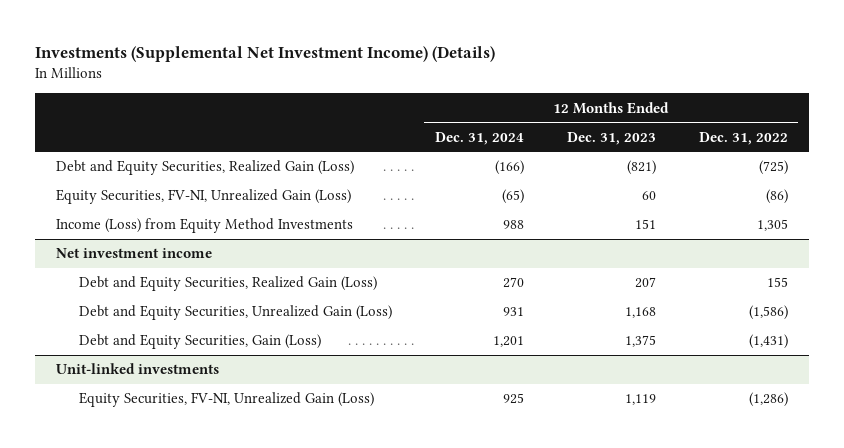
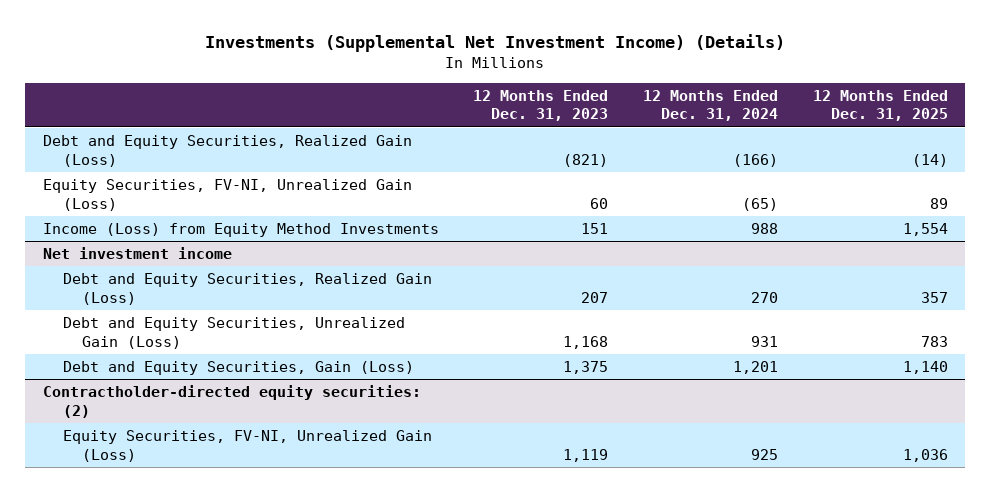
- | 12 Months Ended Dec. 31, 2024 | 12 Months Ended Dec. 31, 2023 | 12 Months Ended Dec. 31, 2022
+ | 12 Months Ended Dec. 31, 2023 | 12 Months Ended Dec. 31, 2024 | 12 Months Ended Dec. 31, 2025
- Unit-linked investments
+ Contractholder-directed equity securities: (2)

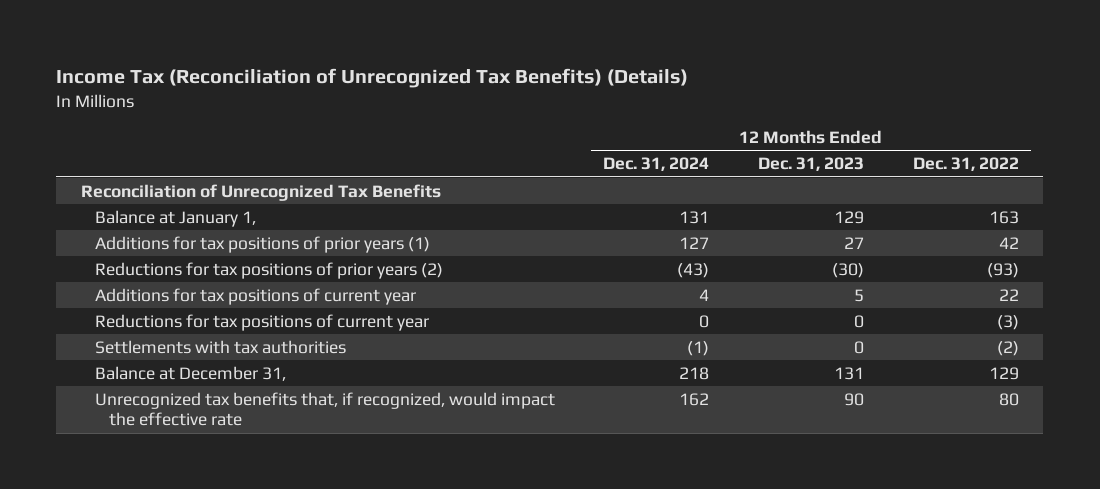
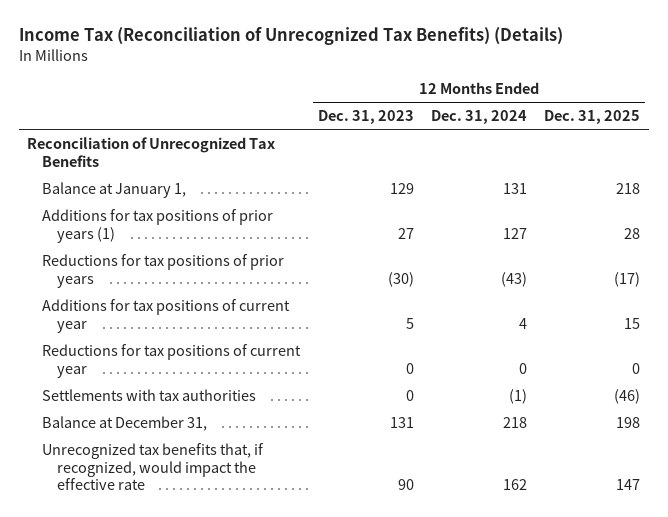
- | 12 Months Ended Dec. 31, 2024 | 12 Months Ended Dec. 31, 2023 | 12 Months Ended Dec. 31, 2022
+ | 12 Months Ended Dec. 31, 2023 | 12 Months Ended Dec. 31, 2024 | 12 Months Ended Dec. 31, 2025
- Reductions for tax positions of prior years (2) | (43) | (30) | (93)
+ Reductions for tax positions of prior years | (30) | (43) | (17)

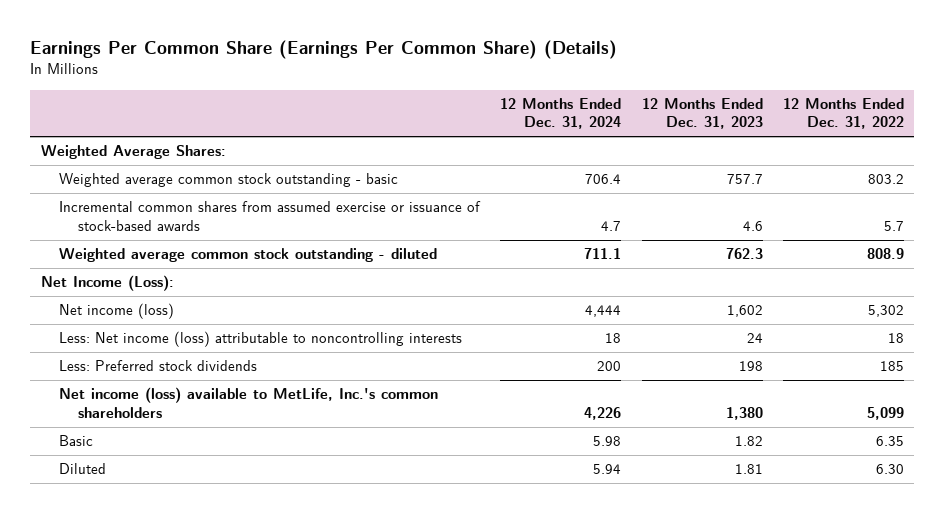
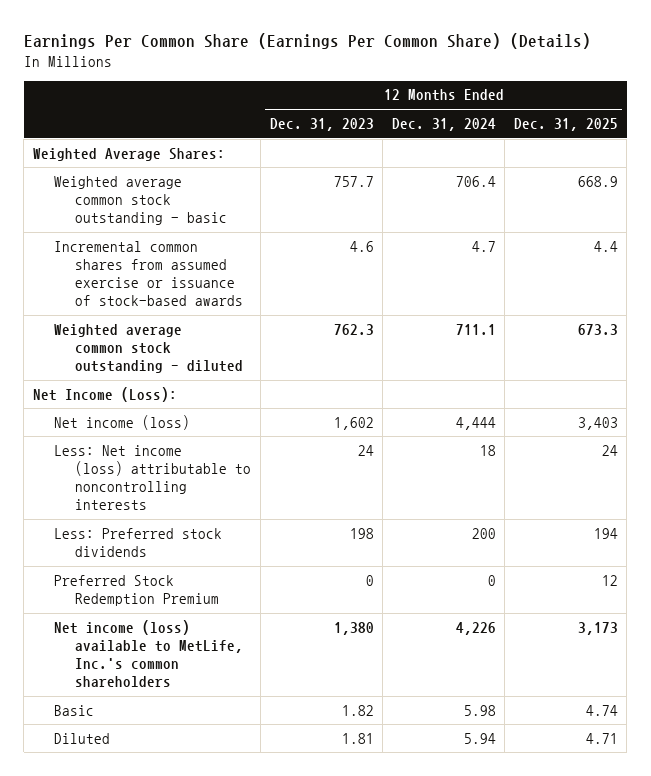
- | 12 Months Ended Dec. 31, 2024 | 12 Months Ended Dec. 31, 2023 | 12 Months Ended Dec. 31, 2022
+ | 12 Months Ended Dec. 31, 2023 | 12 Months Ended Dec. 31, 2024 | 12 Months Ended Dec. 31, 2025
+ Preferred Stock Redemption Premium | 0 | 0 | 12

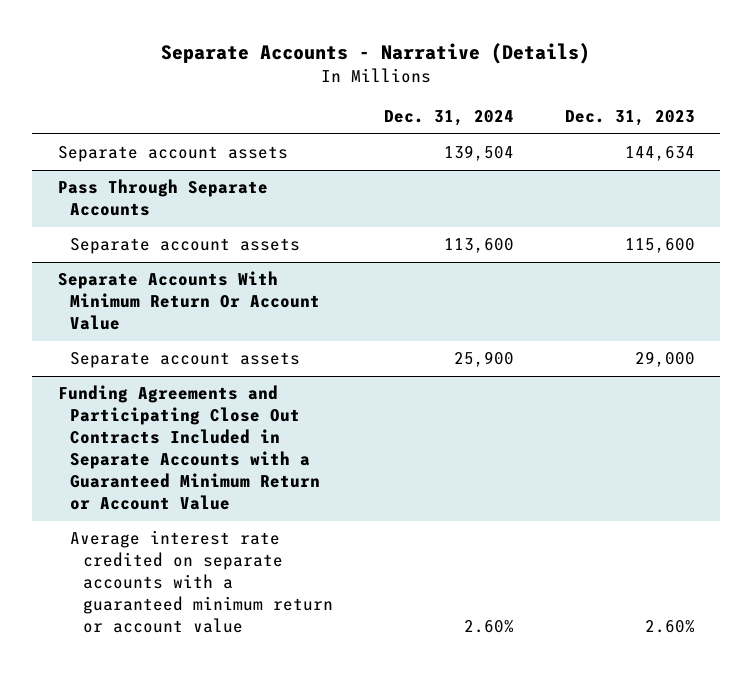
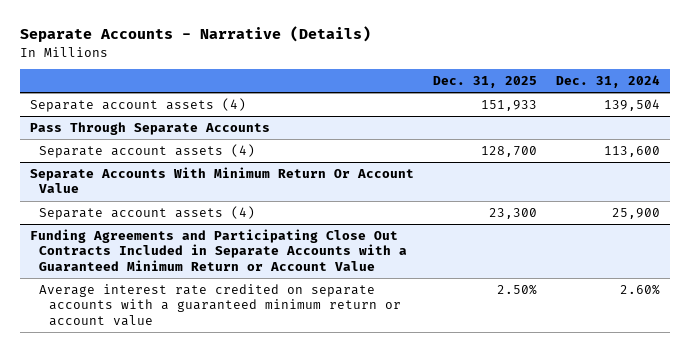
- | Dec. 31, 2024 | Dec. 31, 2023
+ | Dec. 31, 2025 | Dec. 31, 2024
- Separate account assets | 139,504 | 144,634
+ Separate account assets (4) | 151,933 | 139,504
@ Pass Through Separate Accounts
- Separate account assets | 113,600 | 115,600
+ Separate account assets (4) | 128,700 | 113,600
@ Separate Accounts With Minimum Return Or Account Value
- Separate account assets | 25,900 | 29,000
+ Separate account assets (4) | 23,300 | 25,900

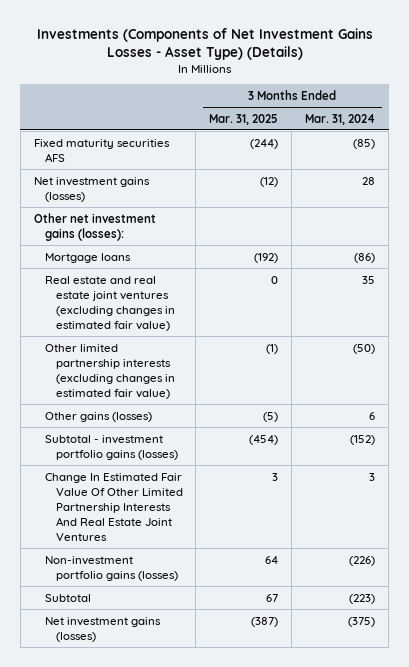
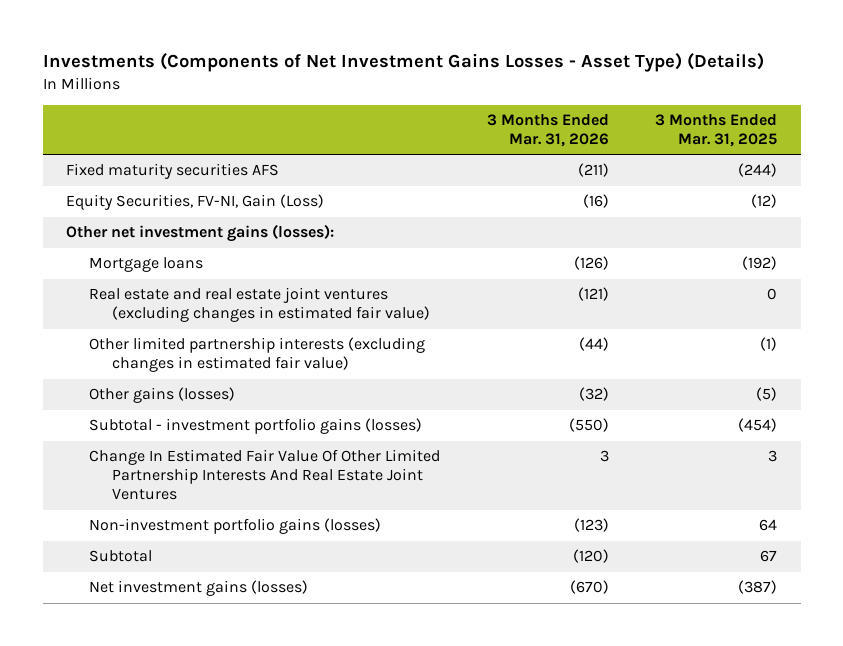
- | 3 Months Ended Mar. 31, 2025 | 3 Months Ended Mar. 31, 2024
+ | 3 Months Ended Mar. 31, 2026 | 3 Months Ended Mar. 31, 2025
- Net investment gains (losses) | (12) | 28
+ Equity Securities, FV-NI, Gain (Loss) | (16) | (12)

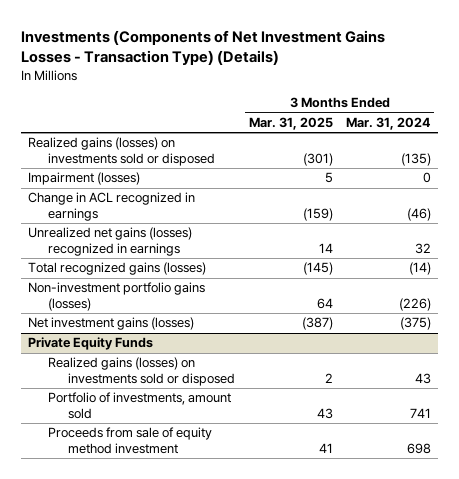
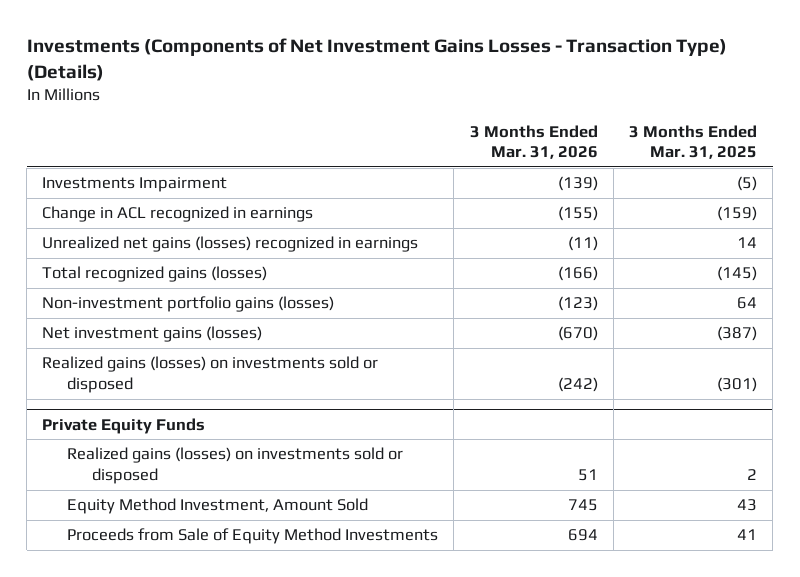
- | 3 Months Ended Mar. 31, 2025 | 3 Months Ended Mar. 31, 2024
+ | 3 Months Ended Mar. 31, 2026 | 3 Months Ended Mar. 31, 2025
- Impairment (losses) | 5 | 0
+ Investments Impairment | (139) | (5)
moved down: Realized gains (losses) on investments sold or disposed | (242) | (301)
@ Private Equity Funds
- Portfolio of investments, amount sold | 43 | 741
- Proceeds from sale of equity method investment | 41 | 698
+ Equity Method Investment, Amount Sold | 745 | 43
+ Proceeds from Sale of Equity Method Investments | 694 | 41

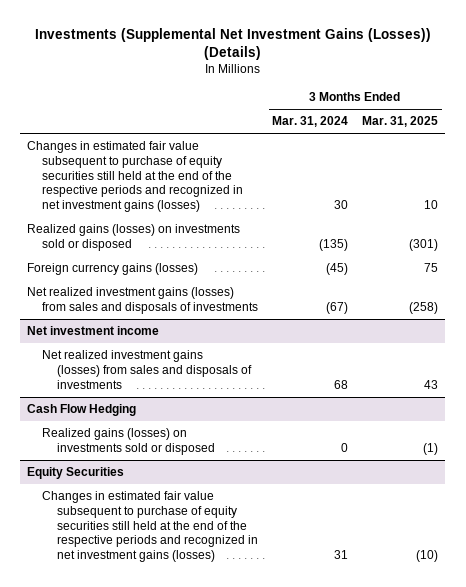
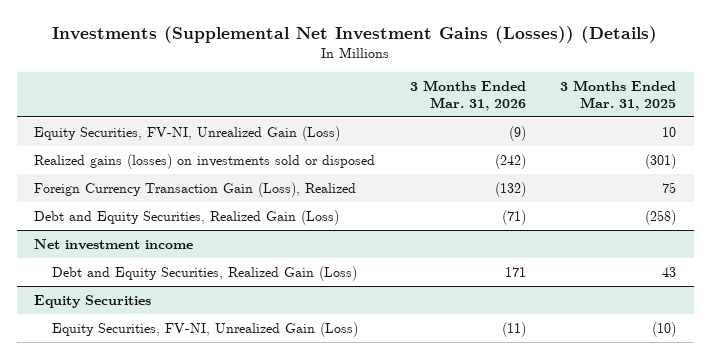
- | 3 Months Ended Mar. 31, 2024 | 3 Months Ended Mar. 31, 2025
+ | 3 Months Ended Mar. 31, 2026 | 3 Months Ended Mar. 31, 2025
- Changes in estimated fair value subsequent to purchase of equity securities still held at the end of the respective periods and recognized in net investment gains (losses) | 30 | 10
+ Equity Securities, FV-NI, Unrealized Gain (Loss) | (9) | 10
- Foreign currency gains (losses) | (45) | 75
- Net realized investment gains (losses) from sales and disposals of investments | (67) | (258)
+ Foreign Currency Transaction Gain (Loss), Realized | (132) | 75
+ Debt and Equity Securities, Realized Gain (Loss) | (71) | (258)
@ Net investment income
- Net realized investment gains (losses) from sales and disposals of investments | 68 | 43
- Cash Flow Hedging
- Realized gains (losses) on investments sold or disposed | 0 | (1)
@ Net investment income
+ Debt and Equity Securities, Realized Gain (Loss) | 171 | 43
@ Equity Securities
- Changes in estimated fair value subsequent to purchase of equity securities still held at the end of the respective periods and recognized in net investment gains (losses) | 31 | (10)
+ Equity Securities, FV-NI, Unrealized Gain (Loss) | (11) | (10)

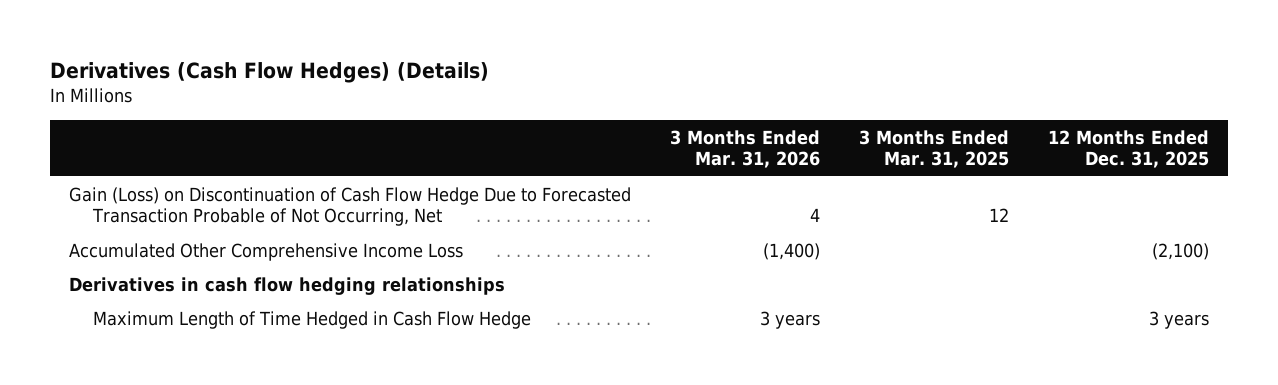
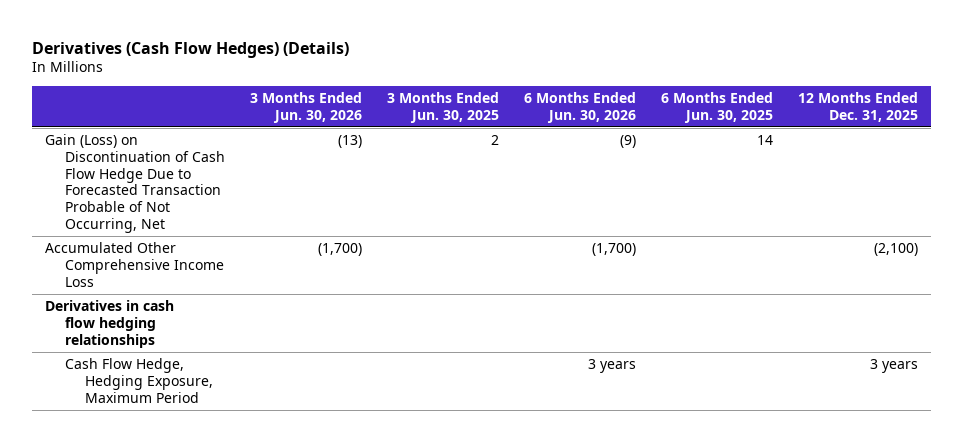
- | 3 Months Ended Mar. 31, 2026 | 3 Months Ended Mar. 31, 2025 | 12 Months Ended Dec. 31, 2025
+ | 3 Months Ended Jun. 30, 2026 | 3 Months Ended Jun. 30, 2025 | 6 Months Ended Jun. 30, 2026 | 6 Months Ended Jun. 30, 2025 | 12 Months Ended Dec. 31, 2025
- Maximum Length of Time Hedged in Cash Flow Hedge | 3 years | | 3 years
+ Cash Flow Hedge, Hedging Exposure, Maximum Period | | | 3 years | | 3 years

